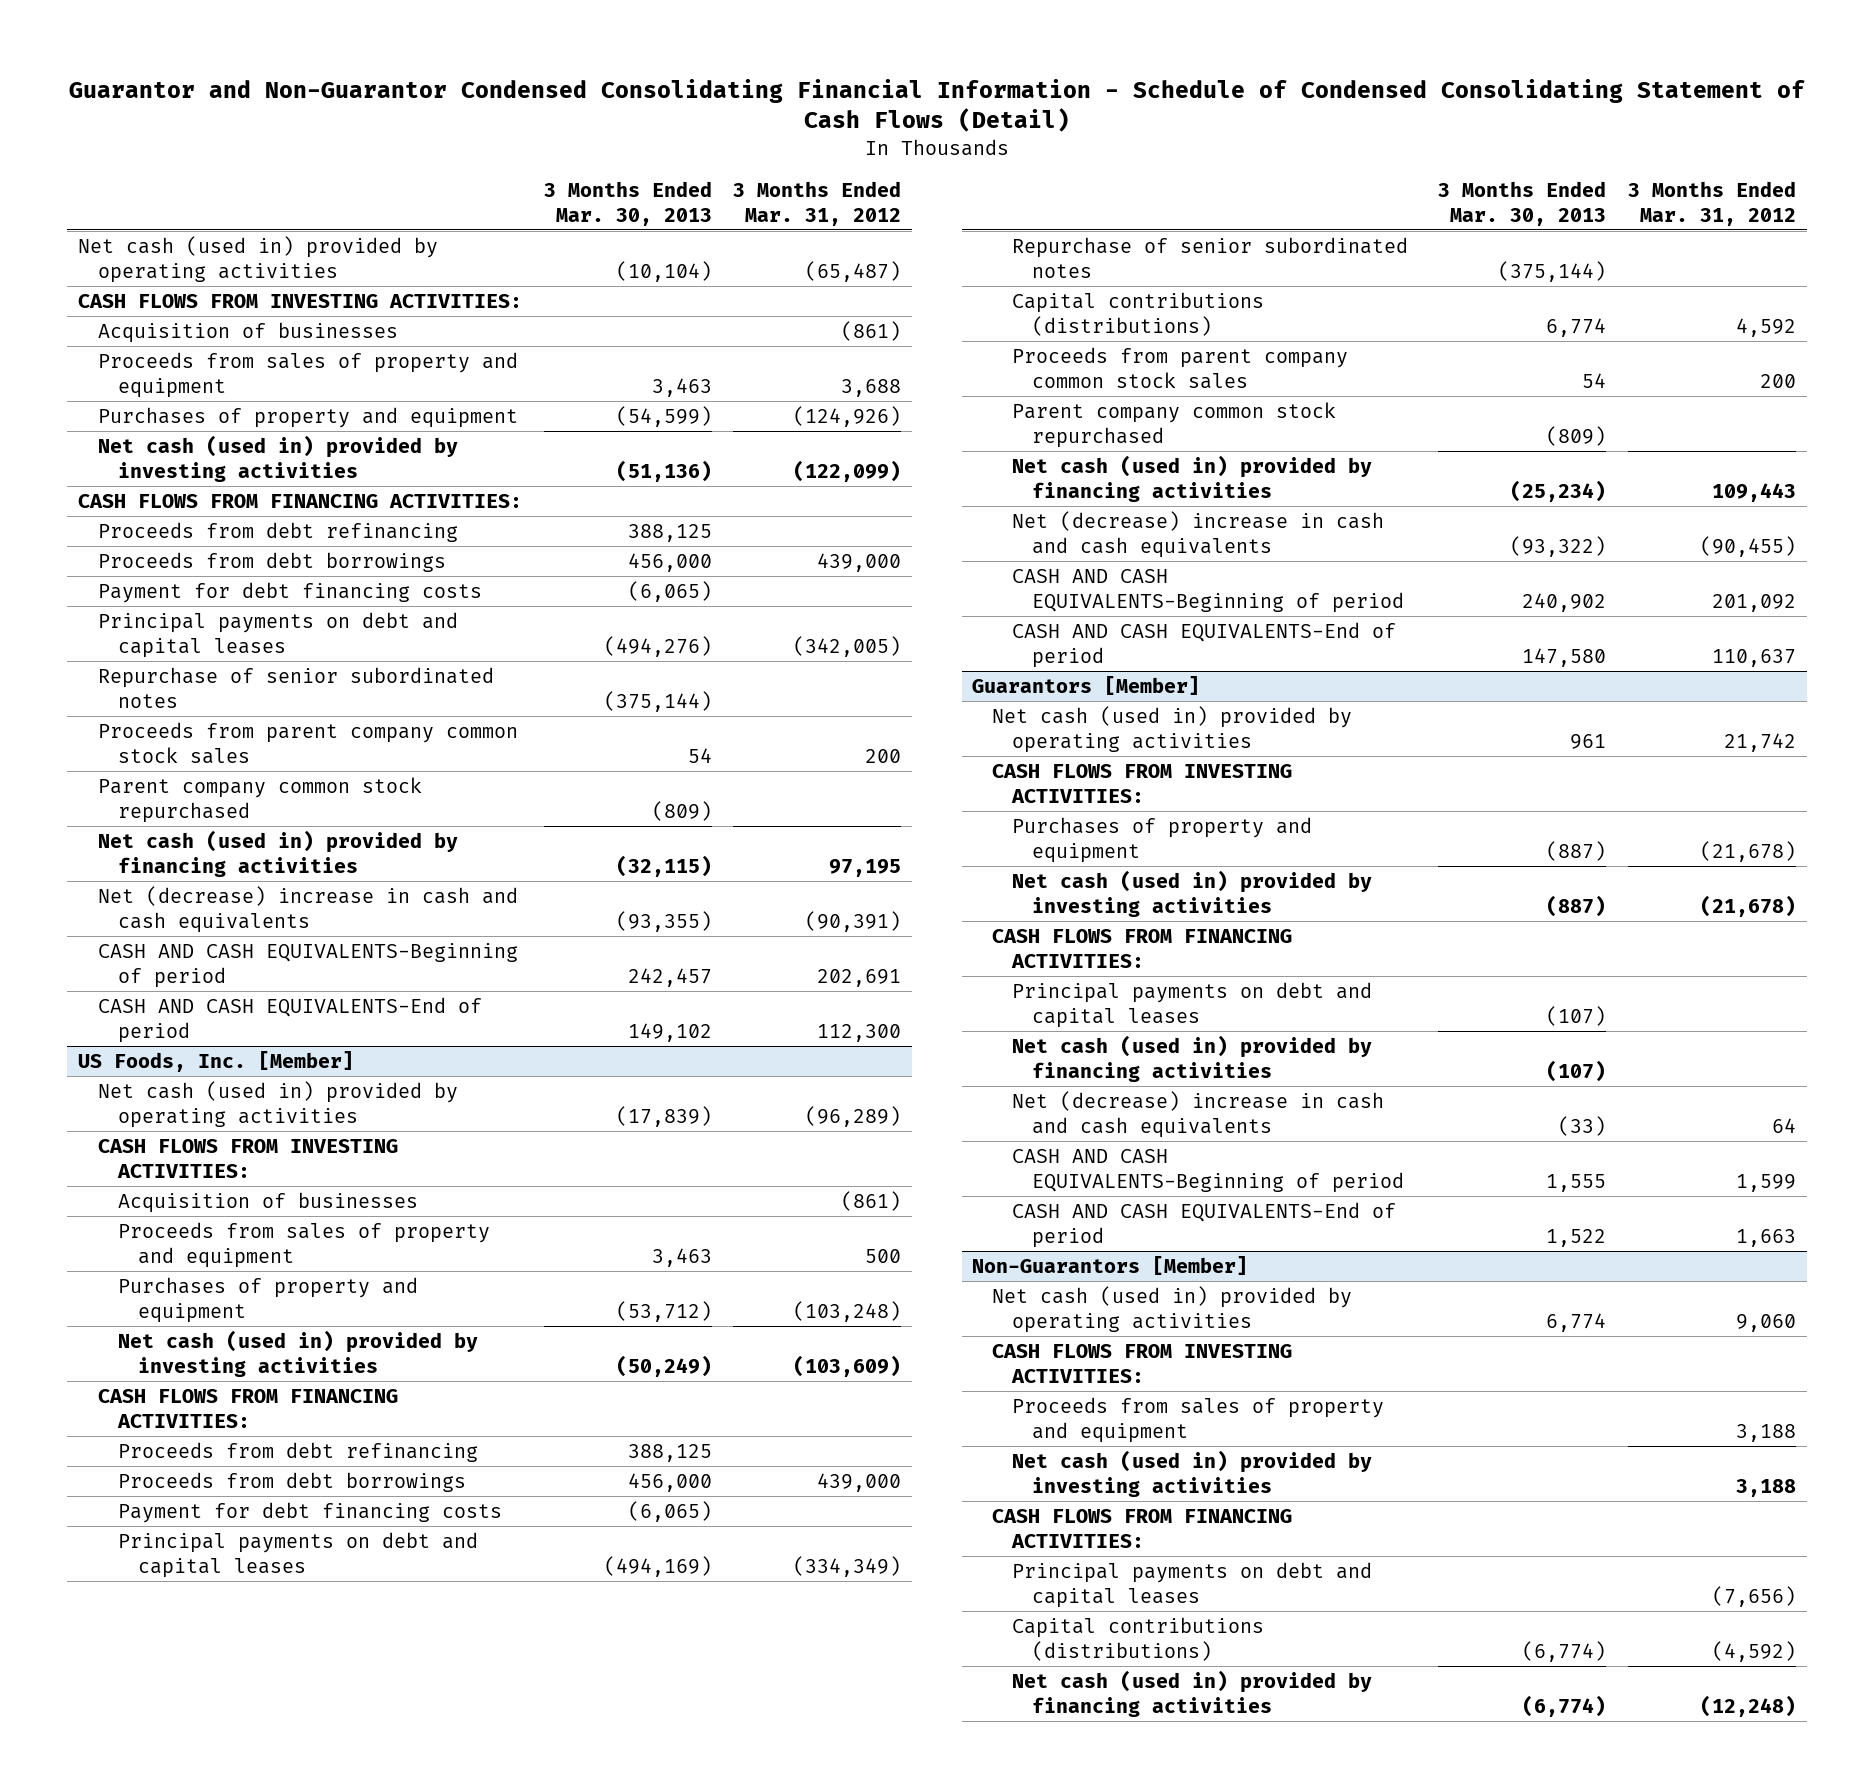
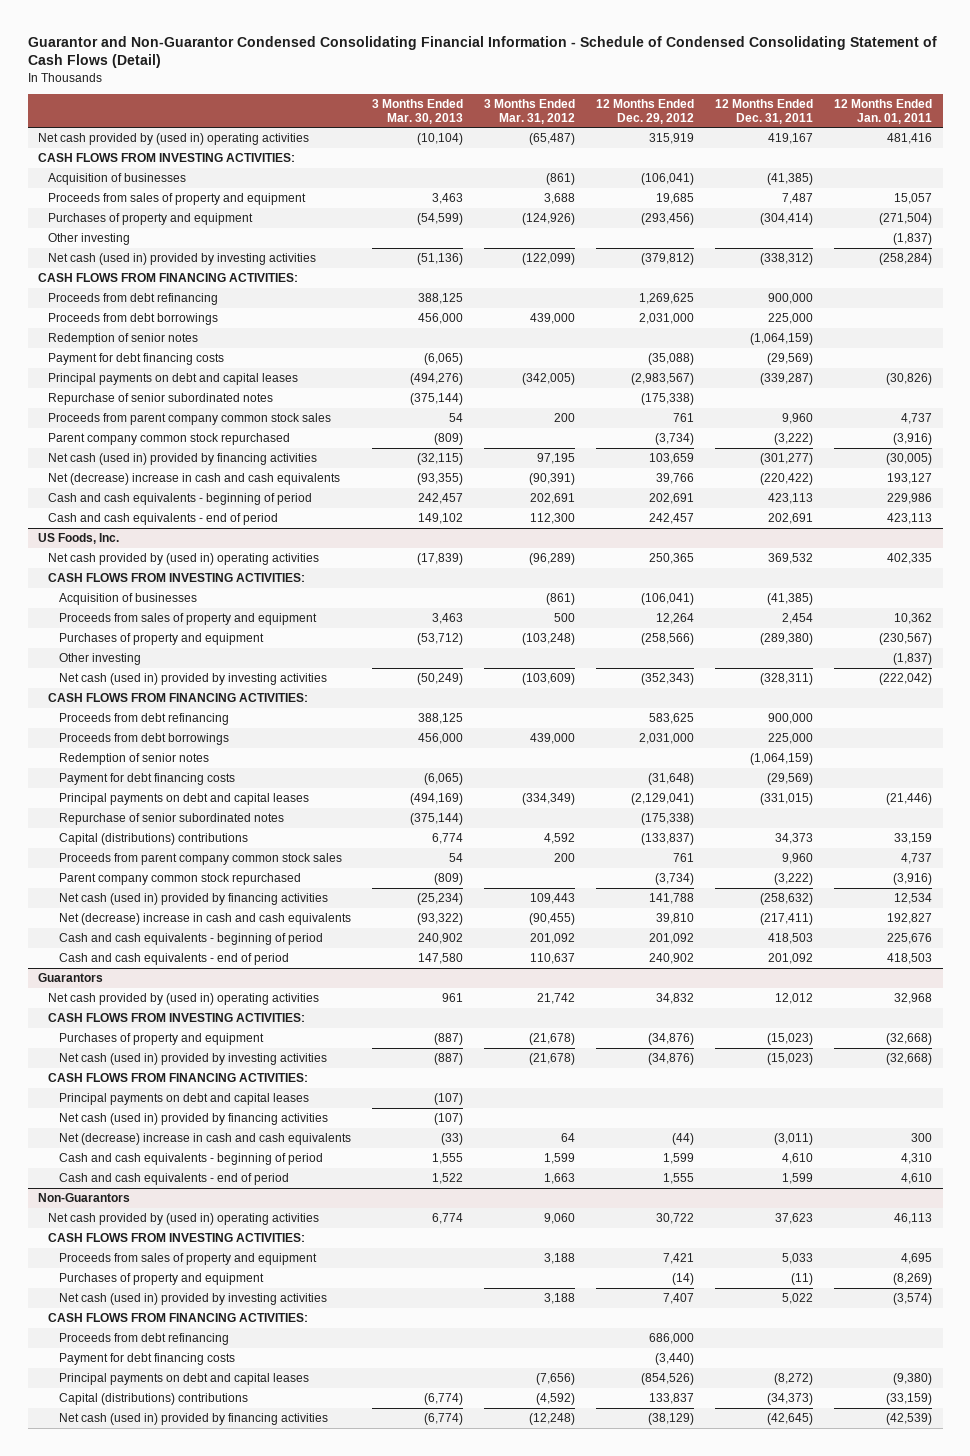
- | 3 Months Ended Mar. 30, 2013 | 3 Months Ended Mar. 31, 2012
+ | 3 Months Ended Mar. 30, 2013 | 3 Months Ended Mar. 31, 2012 | 12 Months Ended Dec. 29, 2012 | 12 Months Ended Dec. 31, 2011 | 12 Months Ended Jan. 01, 2011
- Net cash (used in) provided by operating activities | (10,104) | (65,487)
+ Net cash provided by (used in) operating activities | (10,104) | (65,487) | 315,919 | 419,167 | 481,416
+ Other investing | | | | | (1,837)
+ Redemption of senior notes | | | | (1,064,159) |
- CASH AND CASH EQUIVALENTS-Beginning of period | 242,457 | 202,691
- CASH AND CASH EQUIVALENTS-End of period | 149,102 | 112,300
- US Foods, Inc. [Member]
- Net cash (used in) provided by operating activities | (17,839) | (96,289)
+ Cash and cash equivalents - beginning of period | 242,457 | 202,691 | 202,691 | 423,113 | 229,986
+ Cash and cash equivalents - end of period | 149,102 | 112,300 | 242,457 | 202,691 | 423,113
+ US Foods, Inc.
+ Net cash provided by (used in) operating activities | (17,839) | (96,289) | 250,365 | 369,532 | 402,335
+ Other investing | | | | | (1,837)
+ Redemption of senior notes | | | | (1,064,159) |
- Capital contributions (distributions) | 6,774 | 4,592
+ Capital (distributions) contributions | 6,774 | 4,592 | (133,837) | 34,373 | 33,159
- CASH AND CASH EQUIVALENTS-Beginning of period | 240,902 | 201,092
- CASH AND CASH EQUIVALENTS-End of period | 147,580 | 110,637
- Guarantors [Member]
- Net cash (used in) provided by operating activities | 961 | 21,742
+ Cash and cash equivalents - beginning of period | 240,902 | 201,092 | 201,092 | 418,503 | 225,676
+ Cash and cash equivalents - end of period | 147,580 | 110,637 | 240,902 | 201,092 | 418,503
+ Guarantors
+ Net cash provided by (used in) operating activities | 961 | 21,742 | 34,832 | 12,012 | 32,968
- CASH AND CASH EQUIVALENTS-Beginning of period | 1,555 | 1,599
- CASH AND CASH EQUIVALENTS-End of period | 1,522 | 1,663
- Non-Guarantors [Member]
- Net cash (used in) provided by operating activities | 6,774 | 9,060
+ Cash and cash equivalents - beginning of period | 1,555 | 1,599 | 1,599 | 4,610 | 4,310
+ Cash and cash equivalents - end of period | 1,522 | 1,663 | 1,555 | 1,599 | 4,610
+ Non-Guarantors
+ Net cash provided by (used in) operating activities | 6,774 | 9,060 | 30,722 | 37,623 | 46,113
+ Purchases of property and equipment | | | (14) | (11) | (8,269)
+ Proceeds from debt refinancing | | | 686,000 | |
+ Payment for debt financing costs | | | (3,440) | |
- Capital contributions (distributions) | (6,774) | (4,592)
+ Capital (distributions) contributions | (6,774) | (4,592) | 133,837 | (34,373) | (33,159)

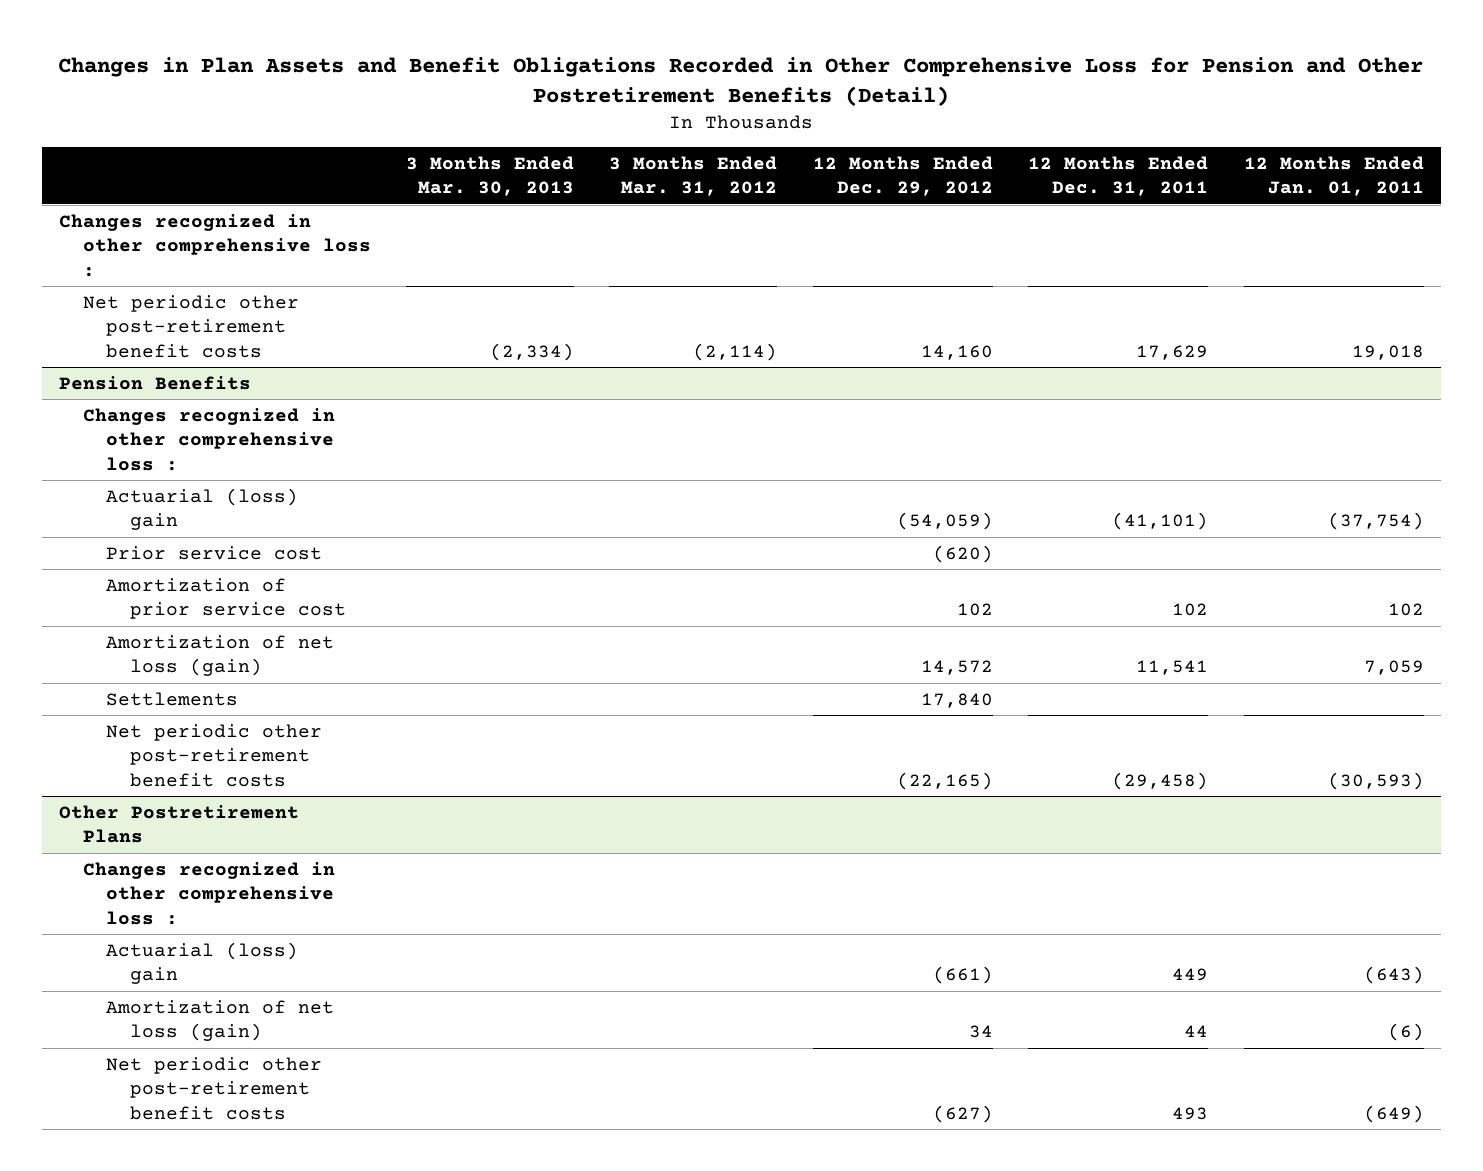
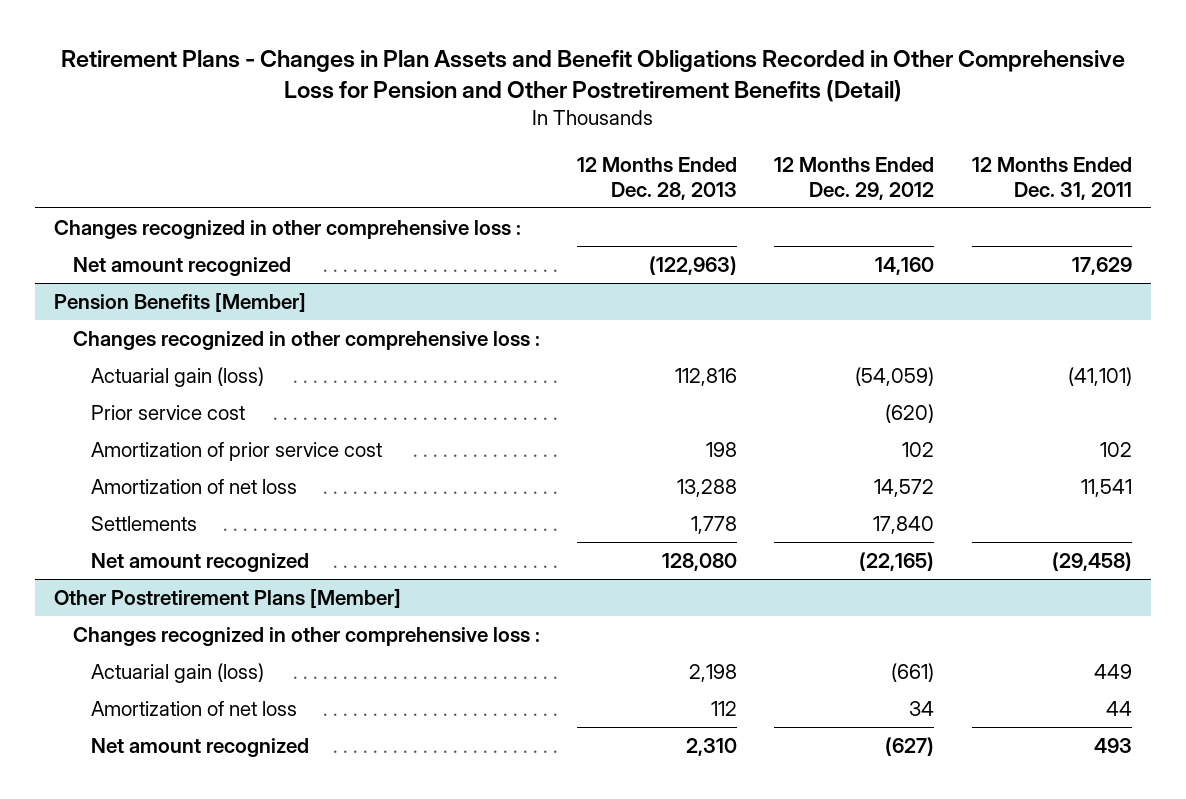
- Changes in Plan Assets and Benefit Obligations Recorded in Other Comprehensive Loss for Pension and Other Postretirement Benefits (Detail)
+ Retirement Plans - Changes in Plan Assets and Benefit Obligations Recorded in Other Comprehensive Loss for Pension and Other Postretirement Benefits (Detail)
- | 3 Months Ended Mar. 30, 2013 | 3 Months Ended Mar. 31, 2012 | 12 Months Ended Dec. 29, 2012 | 12 Months Ended Dec. 31, 2011 | 12 Months Ended Jan. 01, 2011
+ | 12 Months Ended Dec. 28, 2013 | 12 Months Ended Dec. 29, 2012 | 12 Months Ended Dec. 31, 2011
- Net periodic other post-retirement benefit costs | (2,334) | (2,114) | 14,160 | 17,629 | 19,018
- Pension Benefits
+ Net amount recognized | (122,963) | 14,160 | 17,629
+ Pension Benefits [Member]
- Actuarial (loss) gain | | | (54,059) | (41,101) | (37,754)
+ Actuarial gain (loss) | 112,816 | (54,059) | (41,101)
- Amortization of net loss (gain) | | | 14,572 | 11,541 | 7,059
+ Amortization of net loss | 13,288 | 14,572 | 11,541
- Net periodic other post-retirement benefit costs | | | (22,165) | (29,458) | (30,593)
- Other Postretirement Plans
+ Net amount recognized | 128,080 | (22,165) | (29,458)
+ Other Postretirement Plans [Member]
- Actuarial (loss) gain | | | (661) | 449 | (643)
- Amortization of net loss (gain) | | | 34 | 44 | (6)
- Net periodic other post-retirement benefit costs | | | (627) | 493 | (649)
+ Actuarial gain (loss) | 2,198 | (661) | 449
+ Amortization of net loss | 112 | 34 | 44
+ Net amount recognized | 2,310 | (627) | 493

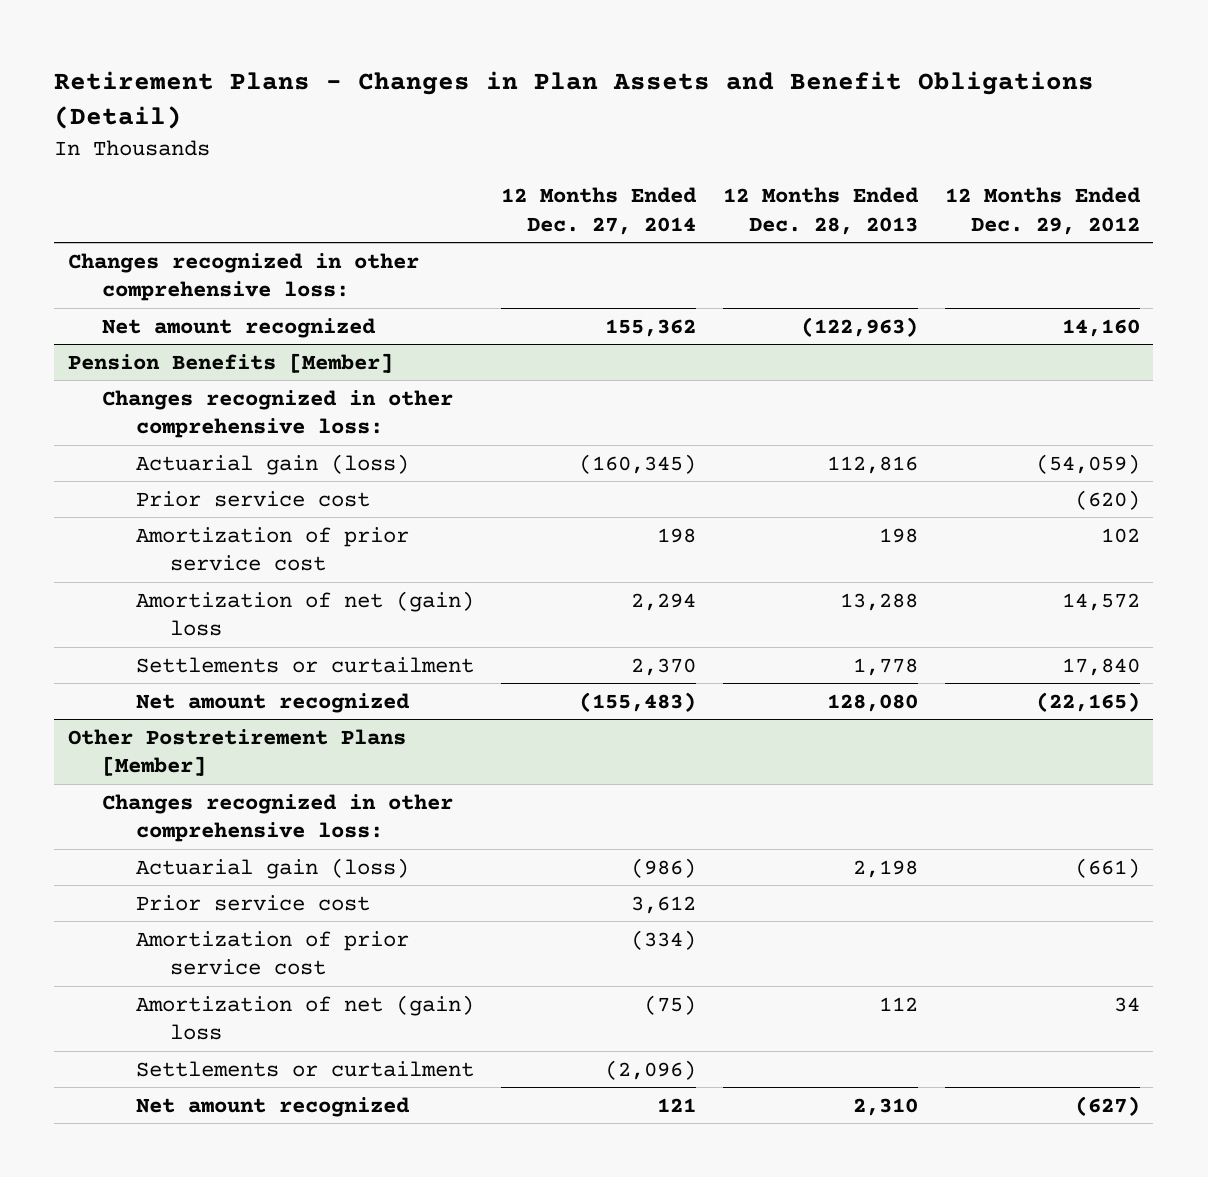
- Retirement Plans - Changes in Plan Assets and Benefit Obligations Recorded in Other Comprehensive Loss for Pension and Other Postretirement Benefits (Detail)
+ Retirement Plans - Changes in Plan Assets and Benefit Obligations (Detail)
- | 12 Months Ended Dec. 28, 2013 | 12 Months Ended Dec. 29, 2012 | 12 Months Ended Dec. 31, 2011
+ | 12 Months Ended Dec. 27, 2014 | 12 Months Ended Dec. 28, 2013 | 12 Months Ended Dec. 29, 2012
- Changes recognized in other comprehensive loss :
+ Changes recognized in other comprehensive loss:
@ Pension Benefits [Member]
- Changes recognized in other comprehensive loss :
+ Changes recognized in other comprehensive loss:
- Amortization of net loss | 13,288 | 14,572 | 11,541
- Settlements | 1,778 | 17,840 |
+ Amortization of net (gain) loss | 2,294 | 13,288 | 14,572
+ Settlements or curtailment | 2,370 | 1,778 | 17,840
@ Other Postretirement Plans [Member]
- Changes recognized in other comprehensive loss :
+ Changes recognized in other comprehensive loss:
- Amortization of net loss | 112 | 34 | 44
+ Prior service cost | 3,612 | |
+ Amortization of prior service cost | (334) | |
+ Amortization of net (gain) loss | (75) | 112 | 34
+ Settlements or curtailment | (2,096) | |

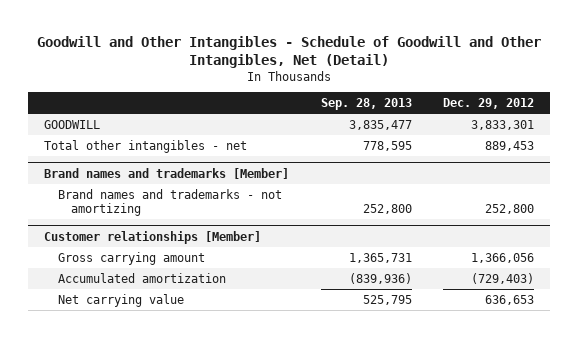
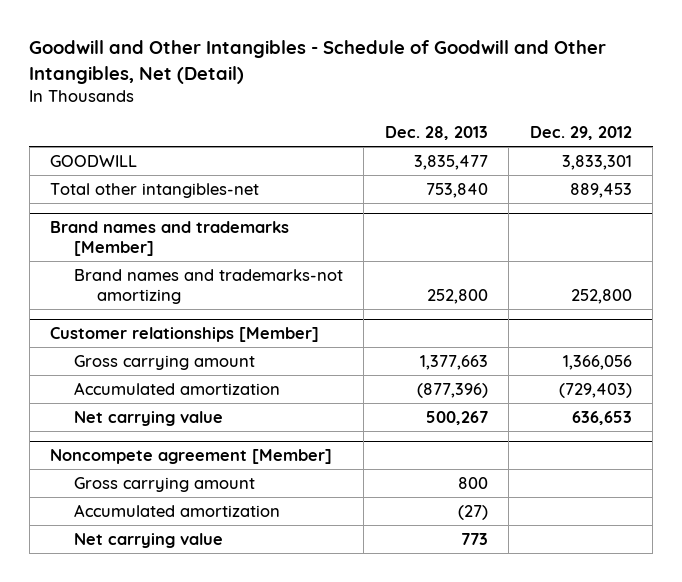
- | Sep. 28, 2013 | Dec. 29, 2012
+ | Dec. 28, 2013 | Dec. 29, 2012
- Total other intangibles - net | 778,595 | 889,453
+ Total other intangibles-net | 753,840 | 889,453
@ Brand names and trademarks [Member]
- Brand names and trademarks - not amortizing | 252,800 | 252,800
+ Brand names and trademarks-not amortizing | 252,800 | 252,800
+ Noncompete agreement [Member]
+ Gross carrying amount | 800 |
+ Accumulated amortization | (27) |
+ Net carrying value | 773 |

